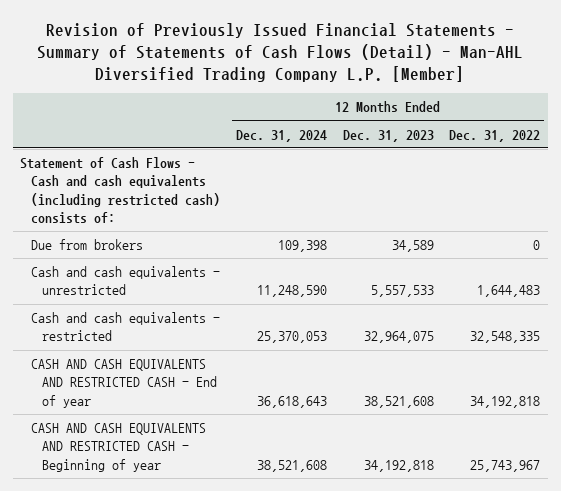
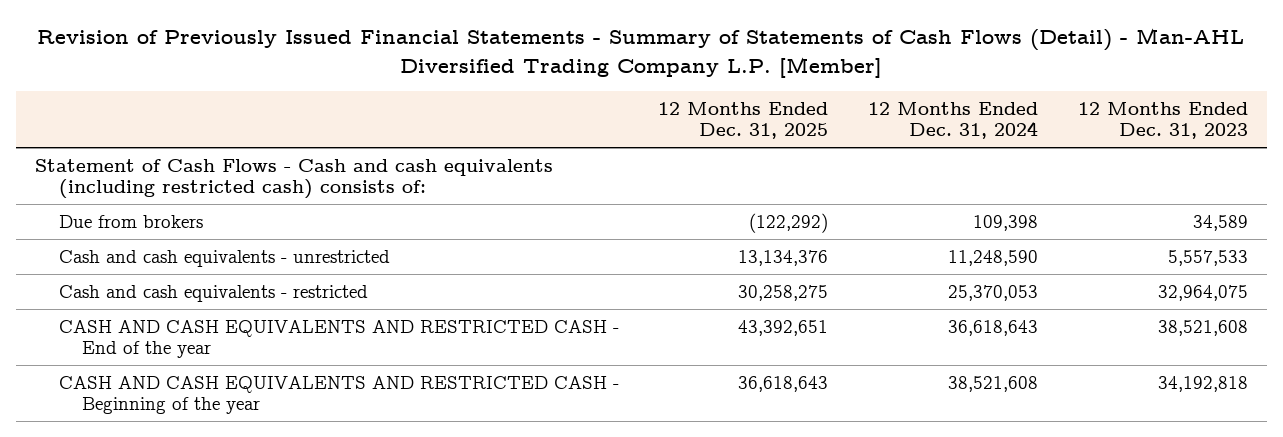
- | 12 Months Ended Dec. 31, 2024 | 12 Months Ended Dec. 31, 2023 | 12 Months Ended Dec. 31, 2022
+ | 12 Months Ended Dec. 31, 2025 | 12 Months Ended Dec. 31, 2024 | 12 Months Ended Dec. 31, 2023
- CASH AND CASH EQUIVALENTS AND RESTRICTED CASH - End of year | 36,618,643 | 38,521,608 | 34,192,818
- CASH AND CASH EQUIVALENTS AND RESTRICTED CASH - Beginning of year | 38,521,608 | 34,192,818 | 25,743,967
+ CASH AND CASH EQUIVALENTS AND RESTRICTED CASH - End of the year | 43,392,651 | 36,618,643 | 38,521,608
+ CASH AND CASH EQUIVALENTS AND RESTRICTED CASH - Beginning of the year | 36,618,643 | 38,521,608 | 34,192,818

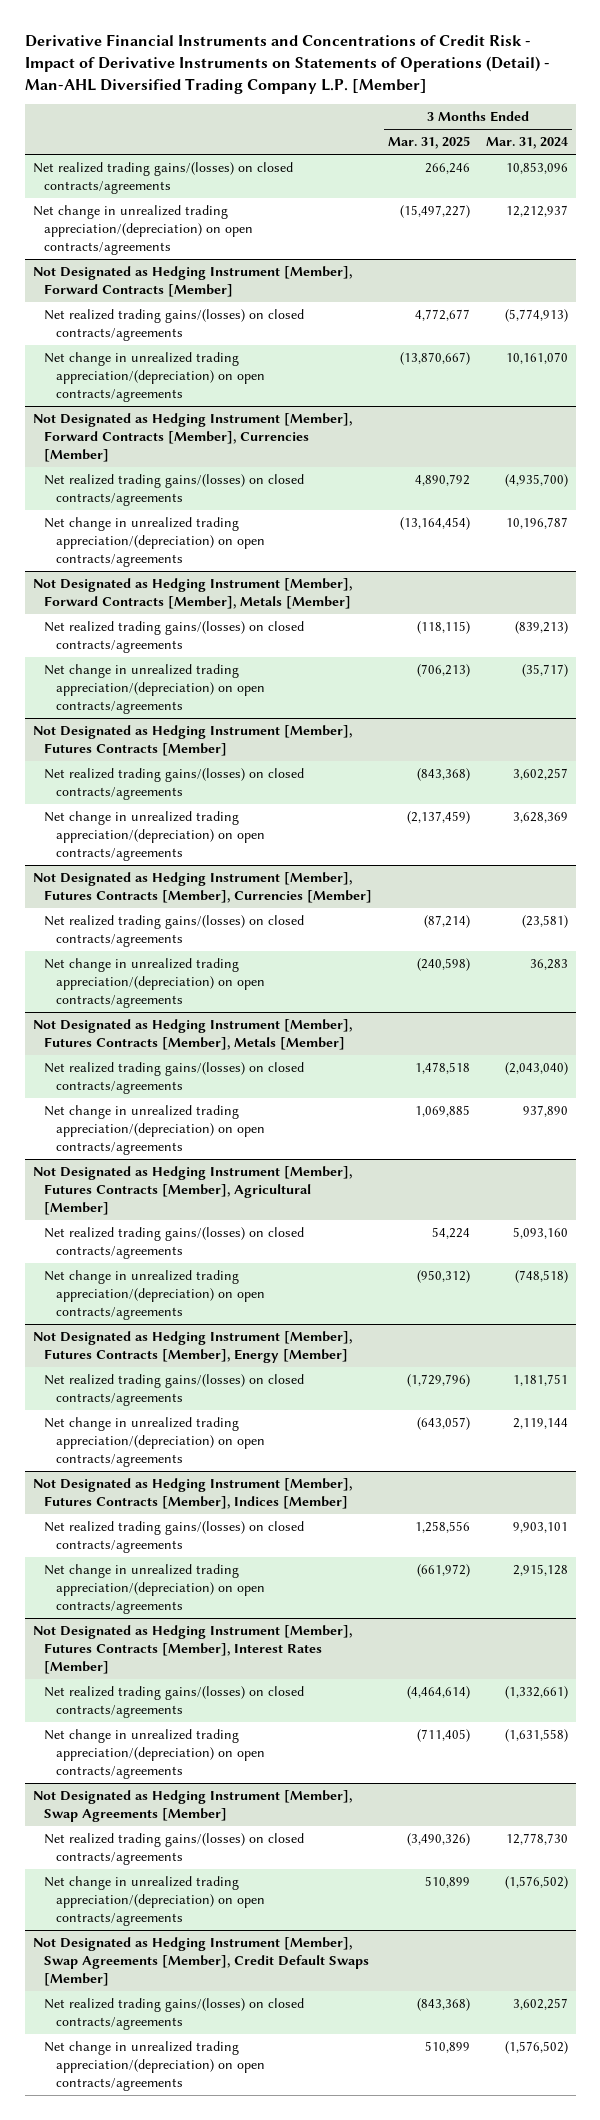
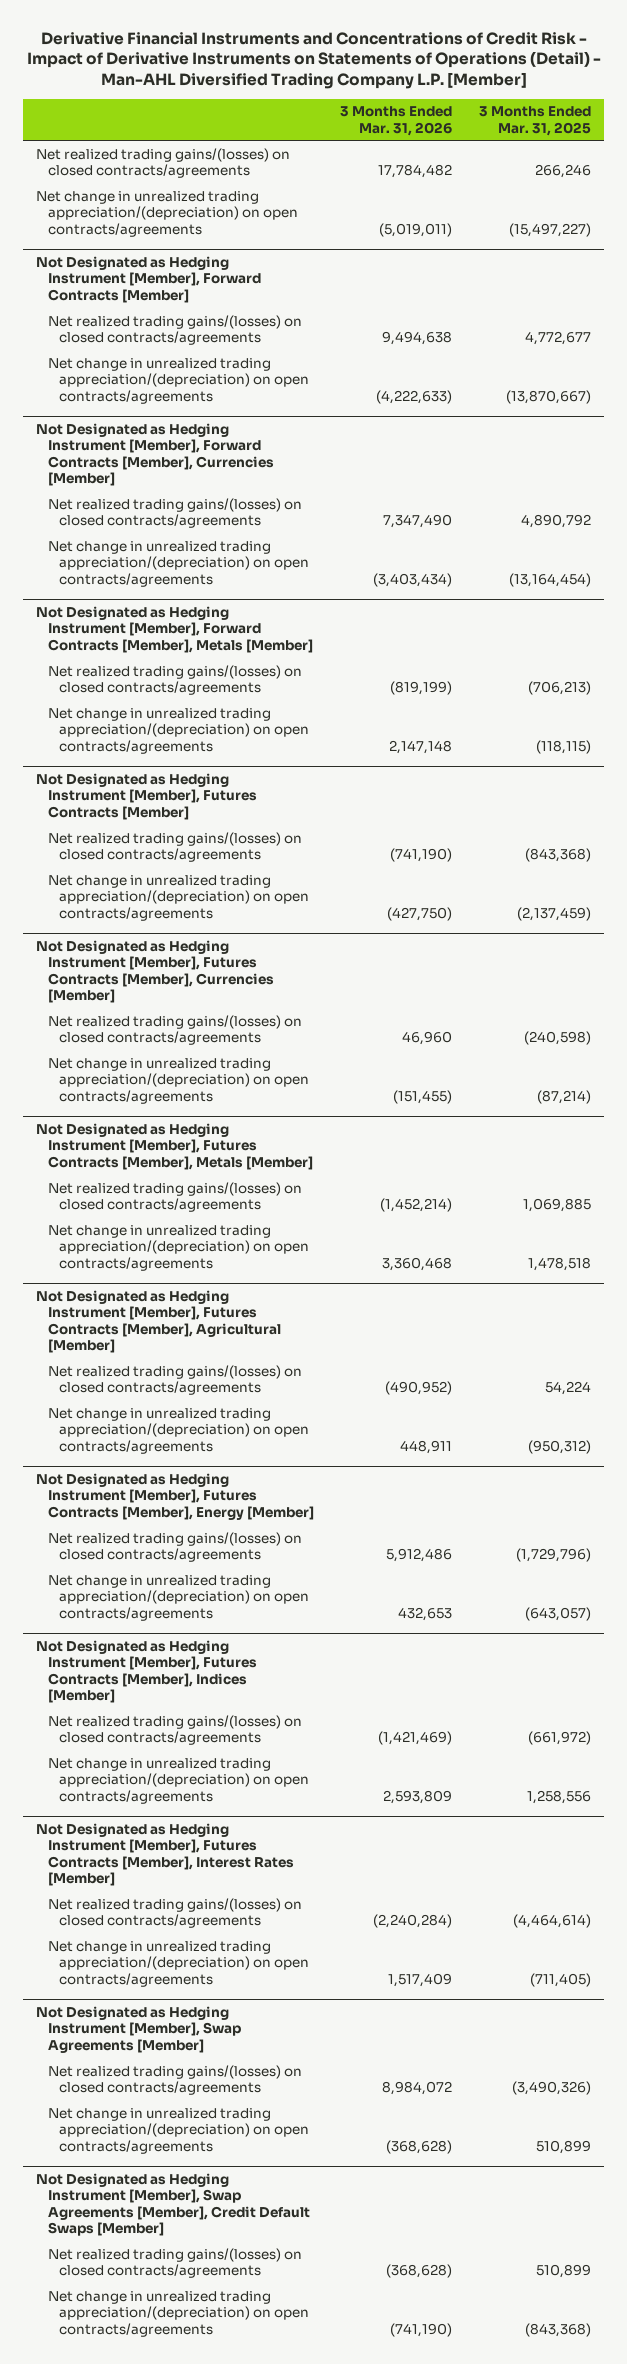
- | 3 Months Ended Mar. 31, 2025 | 3 Months Ended Mar. 31, 2024
+ | 3 Months Ended Mar. 31, 2026 | 3 Months Ended Mar. 31, 2025
@ Not Designated as Hedging Instrument [Member], Forward Contracts [Member], Metals [Member]
- Net realized trading gains/(losses) on closed contracts/agreements | (118,115) | (839,213)
- Net change in unrealized trading appreciation/(depreciation) on open contracts/agreements | (706,213) | (35,717)
+ Net realized trading gains/(losses) on closed contracts/agreements | (819,199) | (706,213)
+ Net change in unrealized trading appreciation/(depreciation) on open contracts/agreements | 2,147,148 | (118,115)
@ Not Designated as Hedging Instrument [Member], Futures Contracts [Member], Currencies [Member]
- Net realized trading gains/(losses) on closed contracts/agreements | (87,214) | (23,581)
- Net change in unrealized trading appreciation/(depreciation) on open contracts/agreements | (240,598) | 36,283
+ Net realized trading gains/(losses) on closed contracts/agreements | 46,960 | (240,598)
+ Net change in unrealized trading appreciation/(depreciation) on open contracts/agreements | (151,455) | (87,214)
@ Not Designated as Hedging Instrument [Member], Futures Contracts [Member], Metals [Member]
- Net realized trading gains/(losses) on closed contracts/agreements | 1,478,518 | (2,043,040)
- Net change in unrealized trading appreciation/(depreciation) on open contracts/agreements | 1,069,885 | 937,890
+ Net realized trading gains/(losses) on closed contracts/agreements | (1,452,214) | 1,069,885
+ Net change in unrealized trading appreciation/(depreciation) on open contracts/agreements | 3,360,468 | 1,478,518
@ Not Designated as Hedging Instrument [Member], Futures Contracts [Member], Indices [Member]
- Net realized trading gains/(losses) on closed contracts/agreements | 1,258,556 | 9,903,101
- Net change in unrealized trading appreciation/(depreciation) on open contracts/agreements | (661,972) | 2,915,128
+ Net realized trading gains/(losses) on closed contracts/agreements | (1,421,469) | (661,972)
+ Net change in unrealized trading appreciation/(depreciation) on open contracts/agreements | 2,593,809 | 1,258,556
@ Not Designated as Hedging Instrument [Member], Swap Agreements [Member], Credit Default Swaps [Member]
- Net realized trading gains/(losses) on closed contracts/agreements | (843,368) | 3,602,257
- Net change in unrealized trading appreciation/(depreciation) on open contracts/agreements | 510,899 | (1,576,502)
+ Net realized trading gains/(losses) on closed contracts/agreements | (368,628) | 510,899
+ Net change in unrealized trading appreciation/(depreciation) on open contracts/agreements | (741,190) | (843,368)

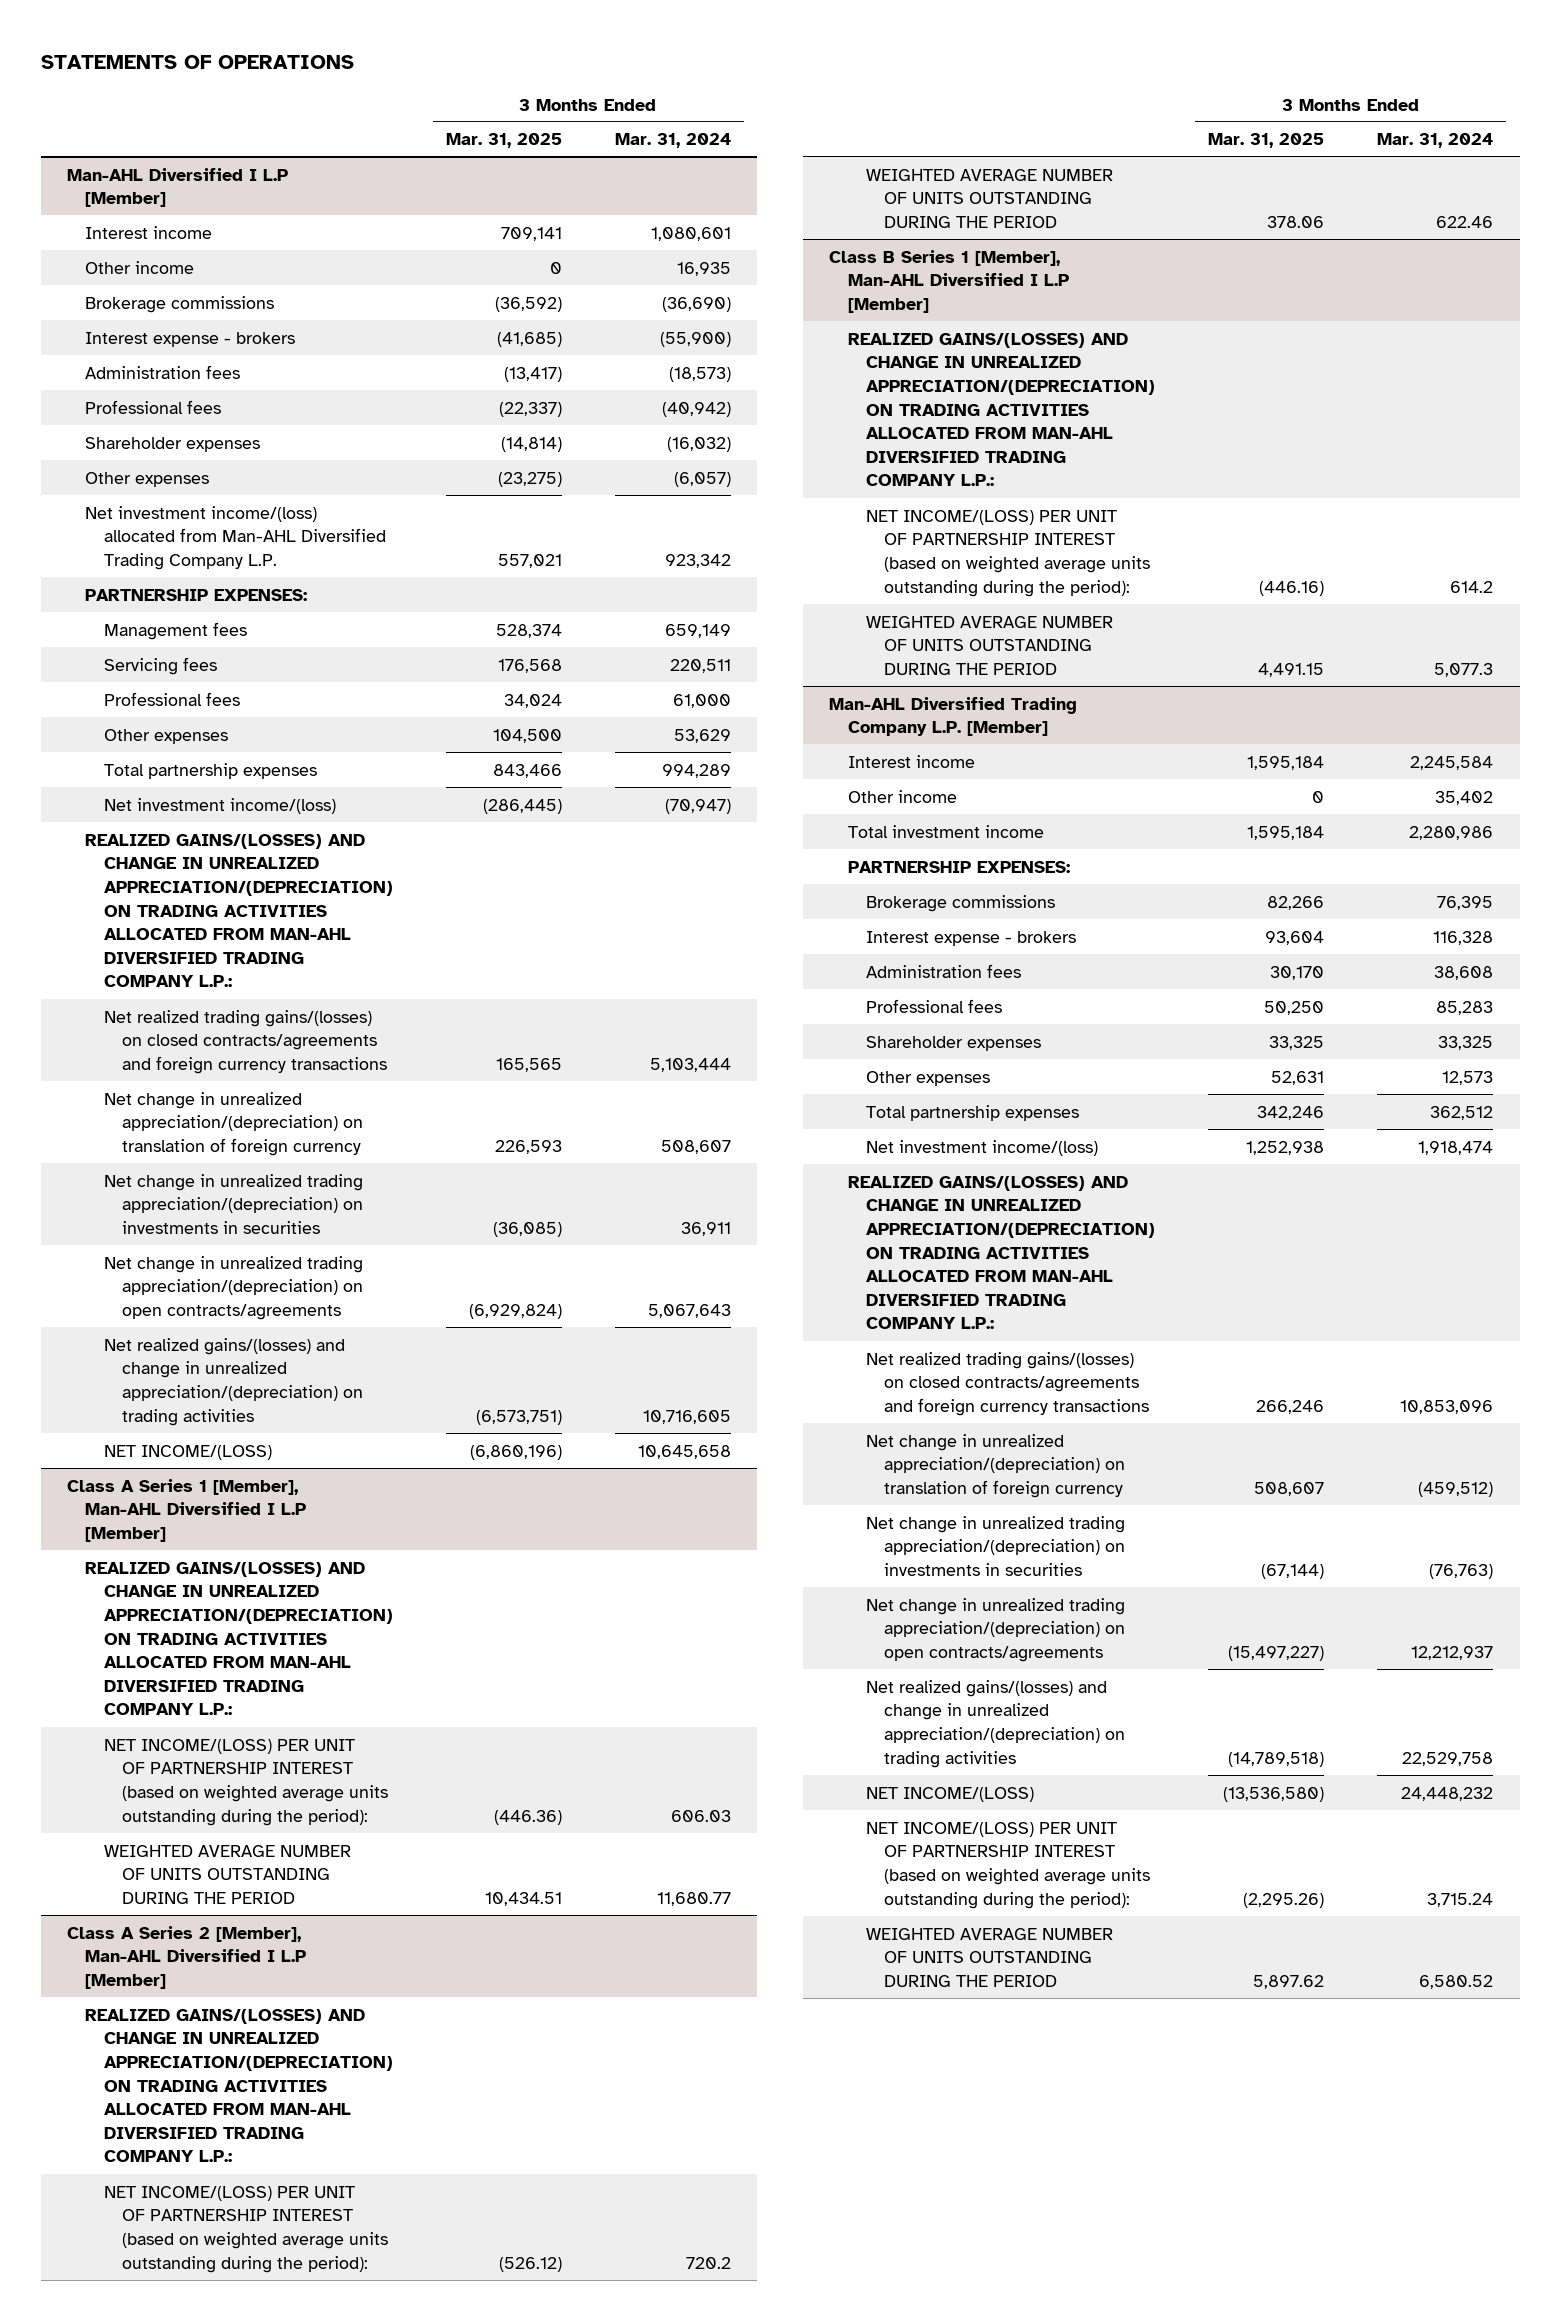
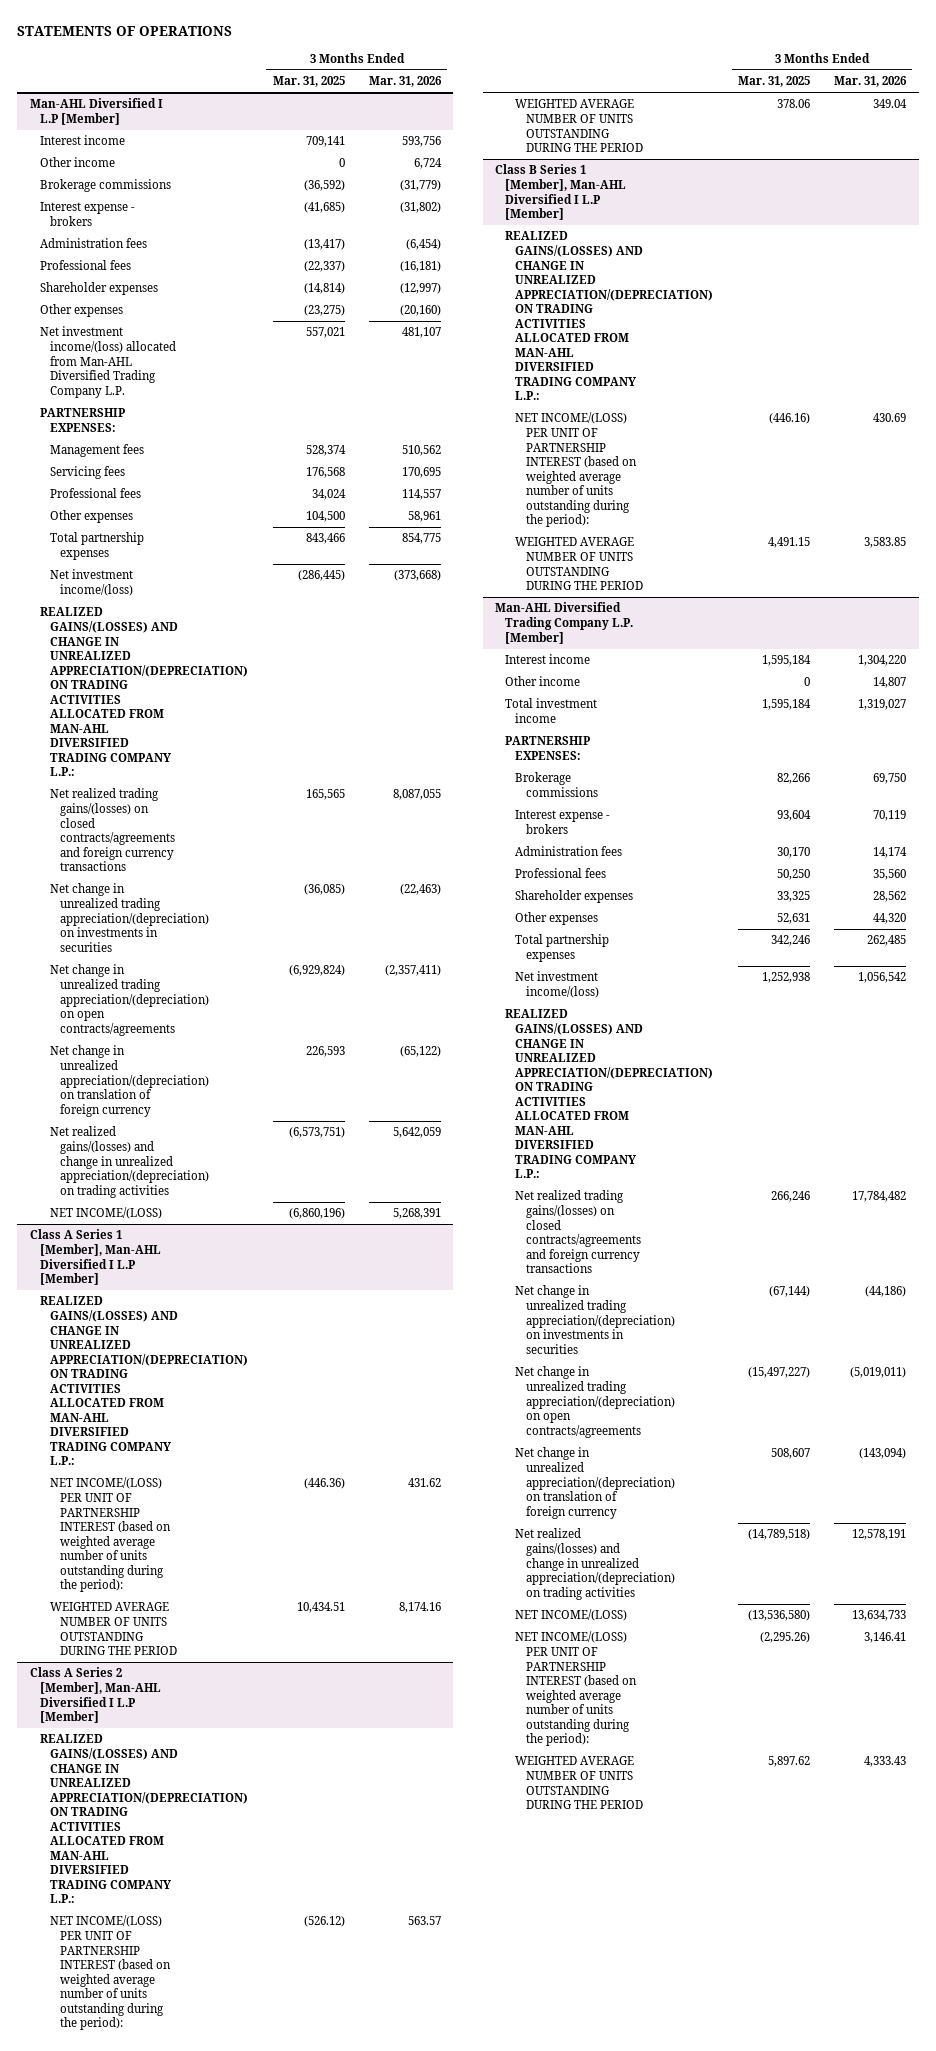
- | 3 Months Ended Mar. 31, 2025 | 3 Months Ended Mar. 31, 2024
+ | 3 Months Ended Mar. 31, 2025 | 3 Months Ended Mar. 31, 2026
@ Man-AHL Diversified I L.P [Member]
moved down: Net change in unrealized appreciation/(depreciation) on translation of foreign currency | 226,593 | (65,122)
@ Class A Series 1 [Member], Man-AHL Diversified I L.P [Member]
- NET INCOME/(LOSS) PER UNIT OF PARTNERSHIP INTEREST (based on weighted average units outstanding during the period): | (446.36) | 606.03
+ NET INCOME/(LOSS) PER UNIT OF PARTNERSHIP INTEREST (based on weighted average number of units outstanding during the period): | (446.36) | 431.62
@ Class A Series 2 [Member], Man-AHL Diversified I L.P [Member]
- NET INCOME/(LOSS) PER UNIT OF PARTNERSHIP INTEREST (based on weighted average units outstanding during the period): | (526.12) | 720.2
+ NET INCOME/(LOSS) PER UNIT OF PARTNERSHIP INTEREST (based on weighted average number of units outstanding during the period): | (526.12) | 563.57
@ Class B Series 1 [Member], Man-AHL Diversified I L.P [Member]
- NET INCOME/(LOSS) PER UNIT OF PARTNERSHIP INTEREST (based on weighted average units outstanding during the period): | (446.16) | 614.2
+ NET INCOME/(LOSS) PER UNIT OF PARTNERSHIP INTEREST (based on weighted average number of units outstanding during the period): | (446.16) | 430.69
@ Man-AHL Diversified Trading Company L.P. [Member]
moved down: Net change in unrealized appreciation/(depreciation) on translation of foreign currency | 508,607 | (143,094)
- NET INCOME/(LOSS) PER UNIT OF PARTNERSHIP INTEREST (based on weighted average units outstanding during the period): | (2,295.26) | 3,715.24
+ NET INCOME/(LOSS) PER UNIT OF PARTNERSHIP INTEREST (based on weighted average number of units outstanding during the period): | (2,295.26) | 3,146.41

